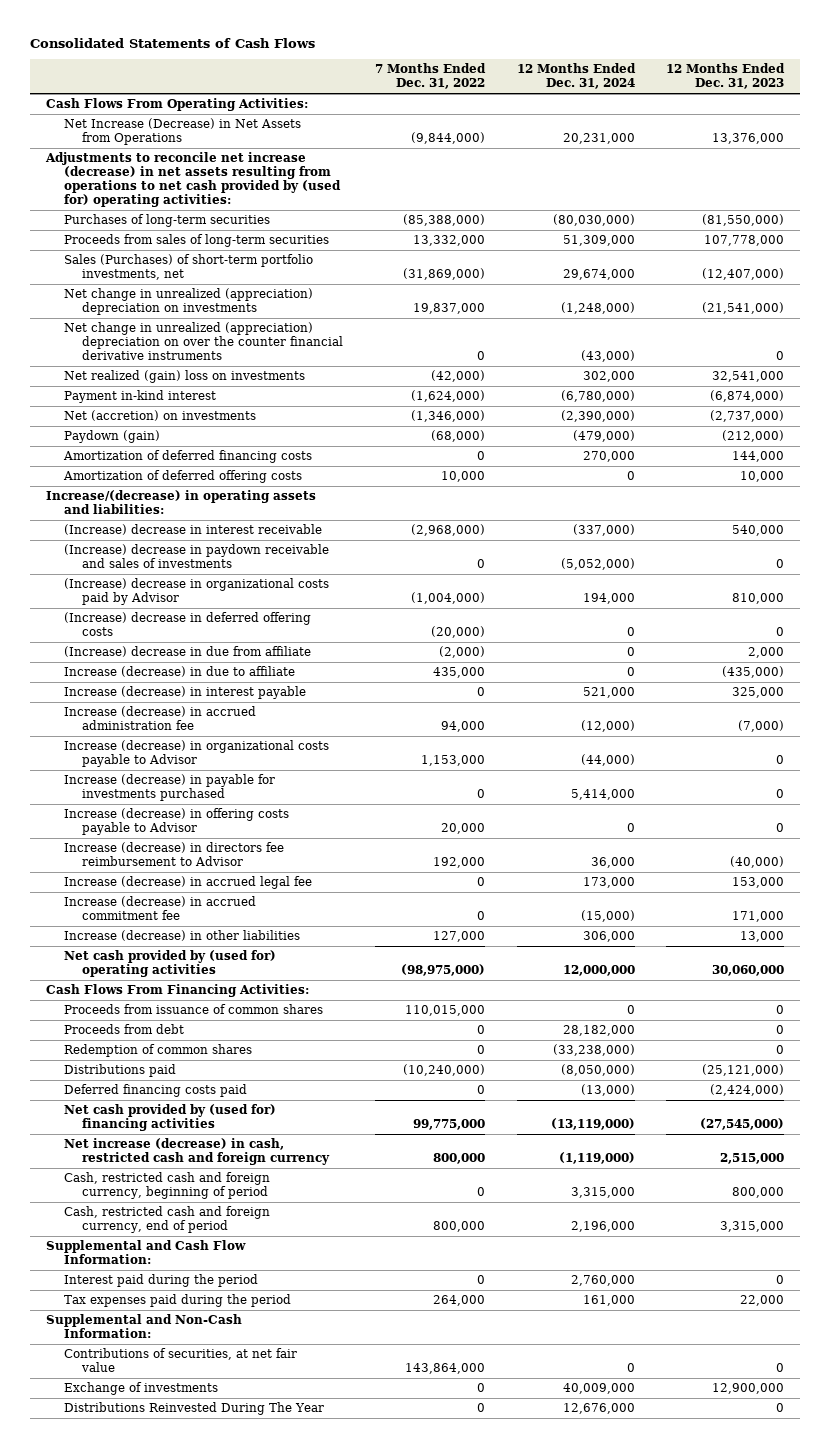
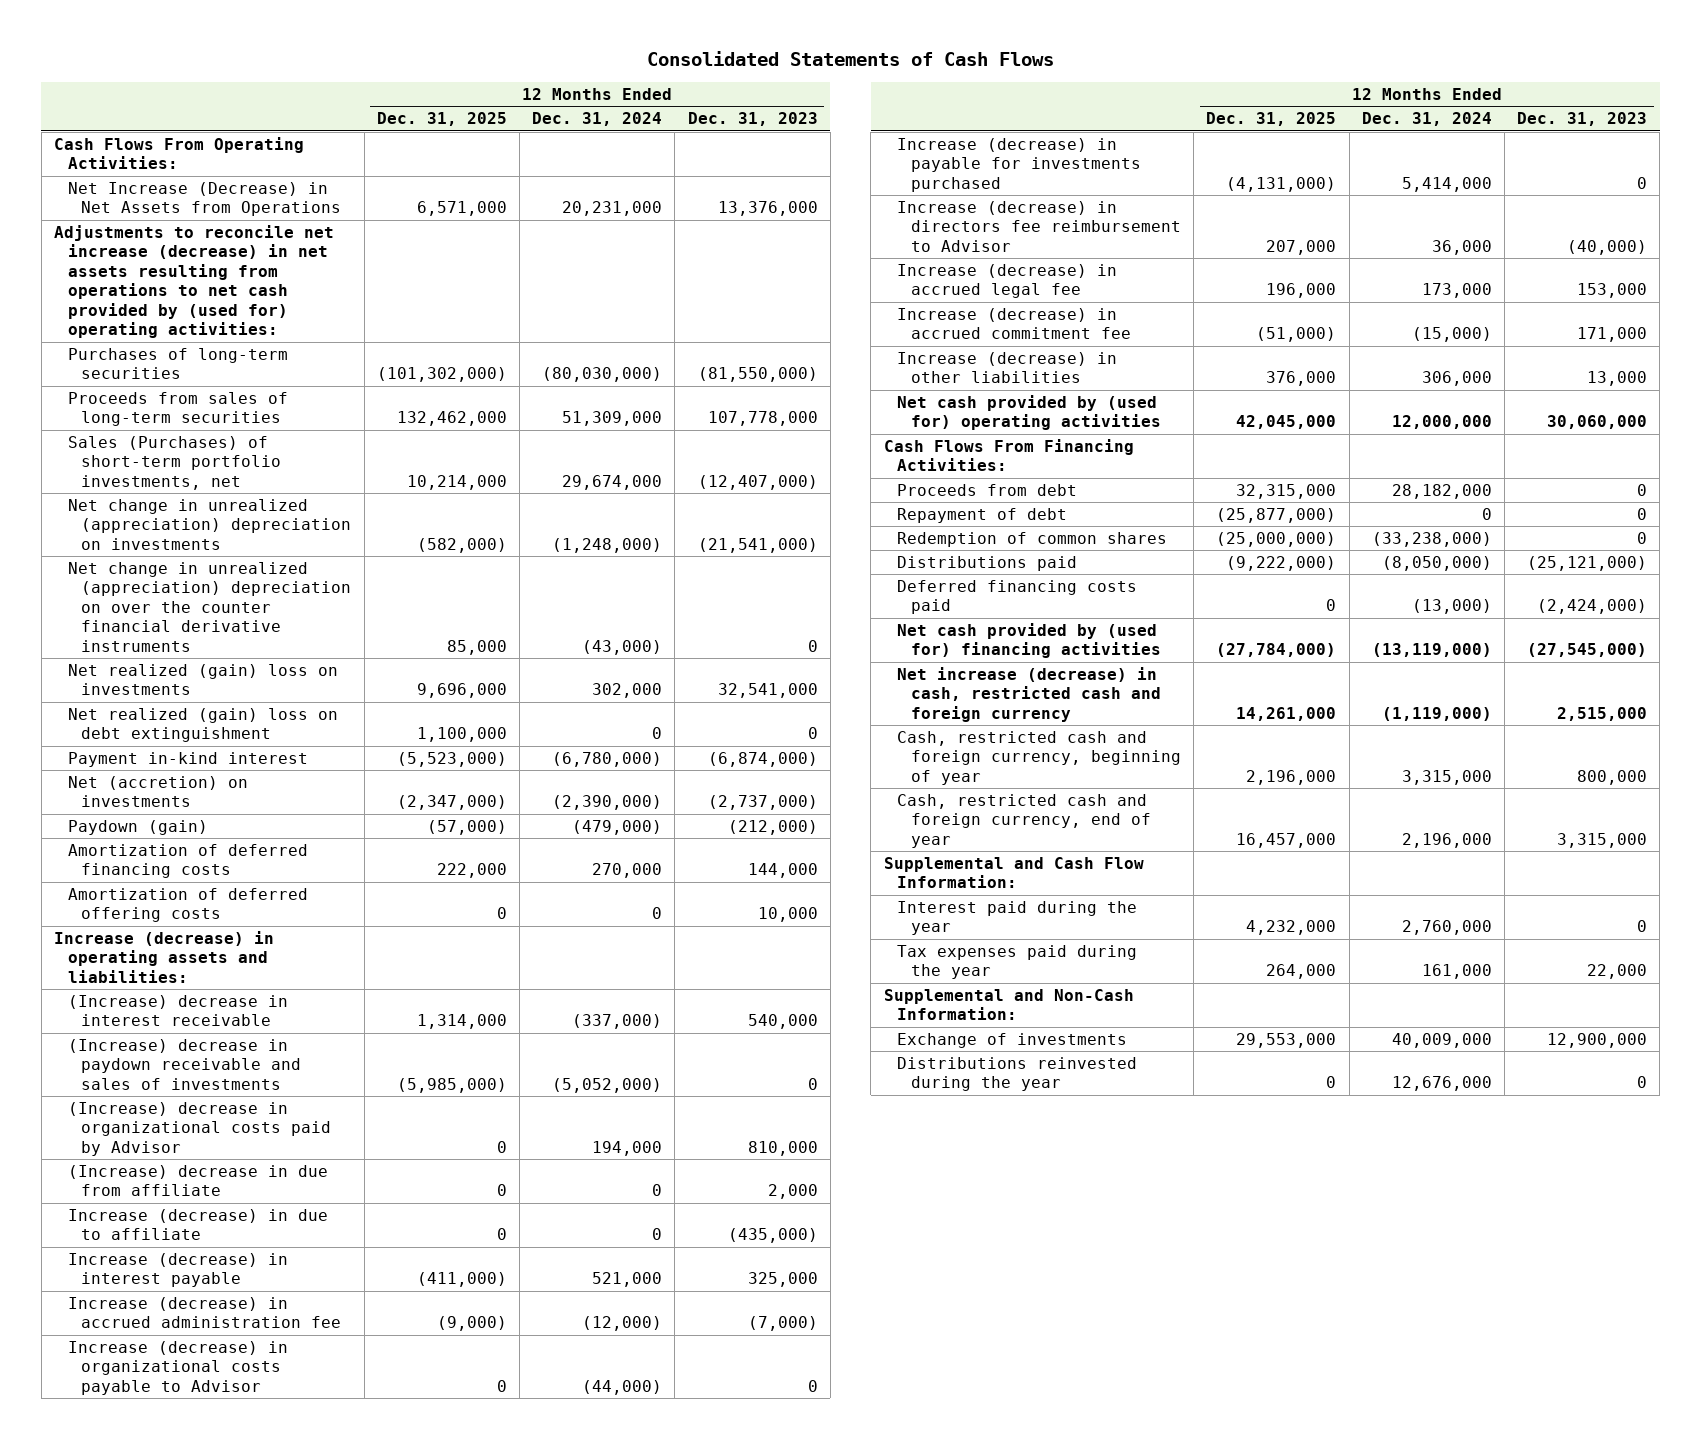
- | 7 Months Ended Dec. 31, 2022 | 12 Months Ended Dec. 31, 2024 | 12 Months Ended Dec. 31, 2023
+ | 12 Months Ended Dec. 31, 2025 | 12 Months Ended Dec. 31, 2024 | 12 Months Ended Dec. 31, 2023
+ Net realized (gain) loss on debt extinguishment | 1,100,000 | 0 | 0
- Increase/(decrease) in operating assets and liabilities:
+ Increase (decrease) in operating assets and liabilities:
- (Increase) decrease in deferred offering costs | (20,000) | 0 | 0
- Increase (decrease) in offering costs payable to Advisor | 20,000 | 0 | 0
- Proceeds from issuance of common shares | 110,015,000 | 0 | 0
+ Repayment of debt | (25,877,000) | 0 | 0
- Cash, restricted cash and foreign currency, beginning of period | 0 | 3,315,000 | 800,000
- Cash, restricted cash and foreign currency, end of period | 800,000 | 2,196,000 | 3,315,000
+ Cash, restricted cash and foreign currency, beginning of year | 2,196,000 | 3,315,000 | 800,000
+ Cash, restricted cash and foreign currency, end of year | 16,457,000 | 2,196,000 | 3,315,000
- Interest paid during the period | 0 | 2,760,000 | 0
- Tax expenses paid during the period | 264,000 | 161,000 | 22,000
+ Interest paid during the year | 4,232,000 | 2,760,000 | 0
+ Tax expenses paid during the year | 264,000 | 161,000 | 22,000
- Contributions of securities, at net fair value | 143,864,000 | 0 | 0
- Distributions Reinvested During The Year | 0 | 12,676,000 | 0
+ Distributions reinvested during the year | 0 | 12,676,000 | 0

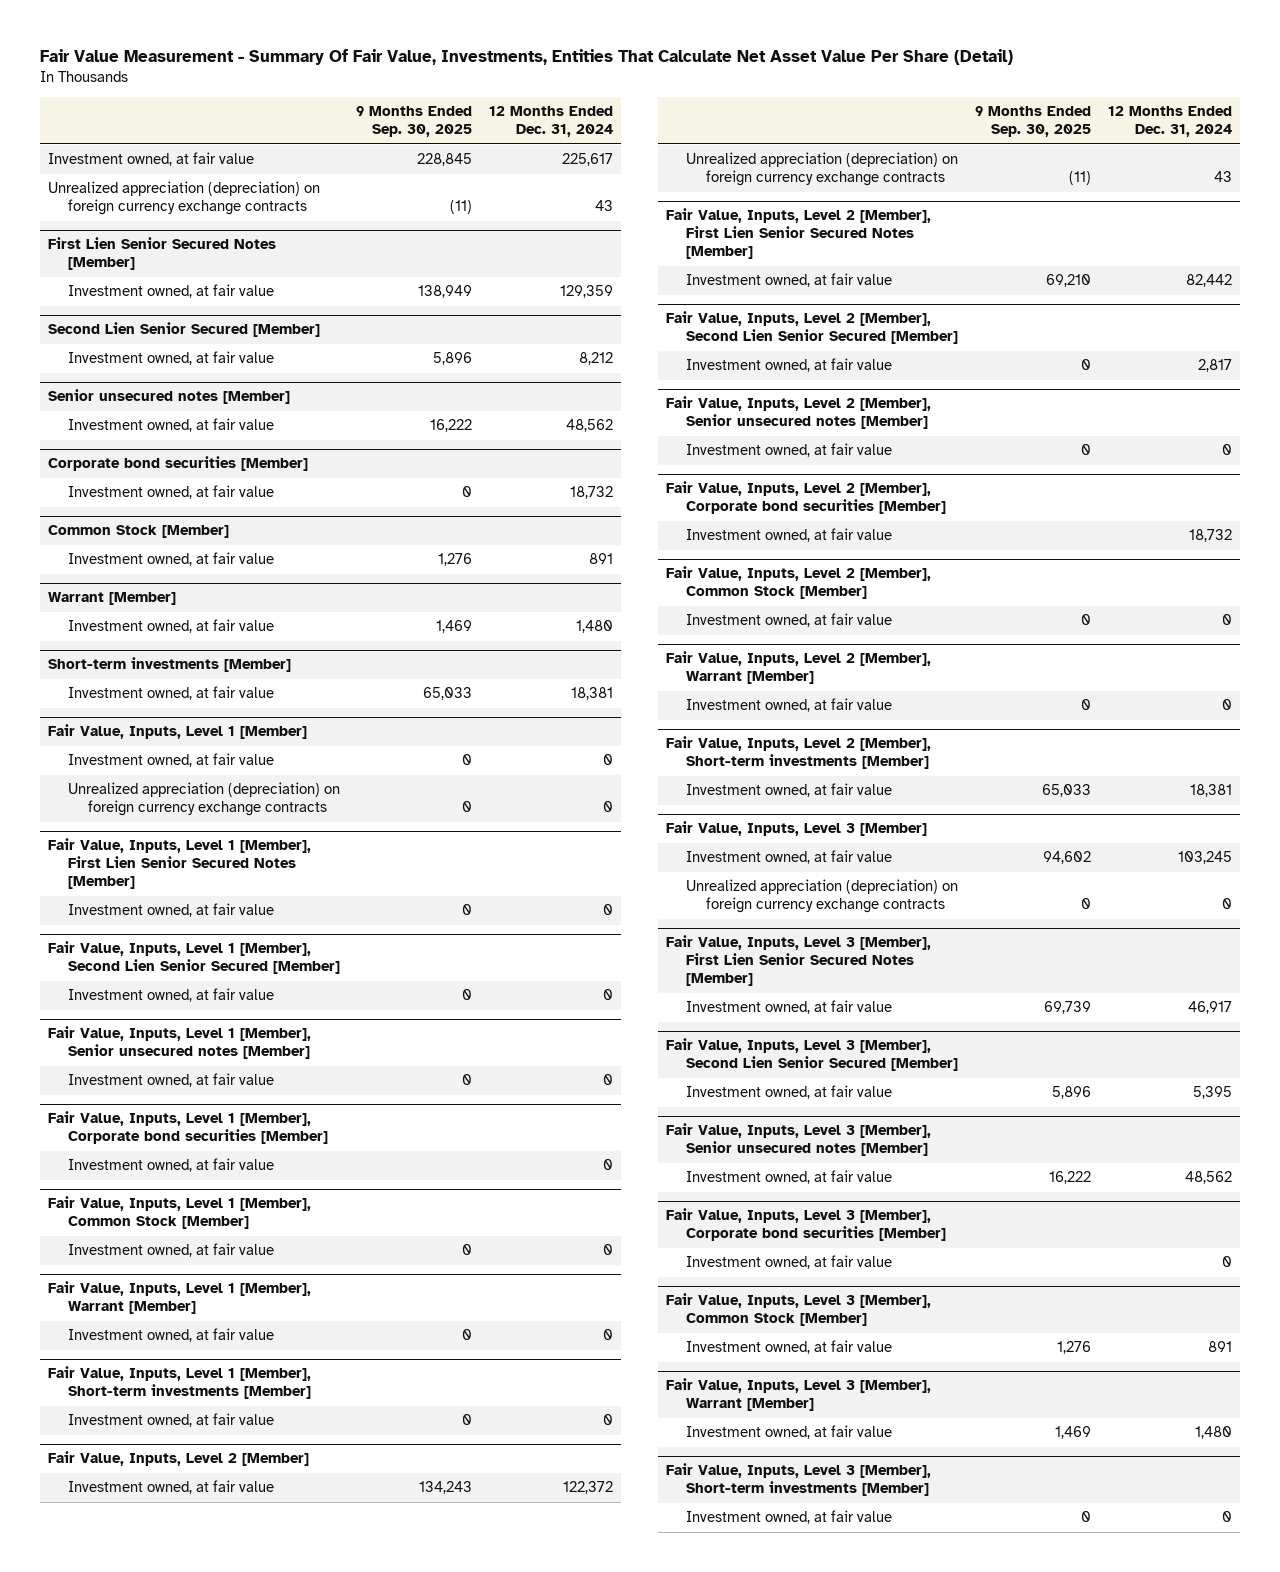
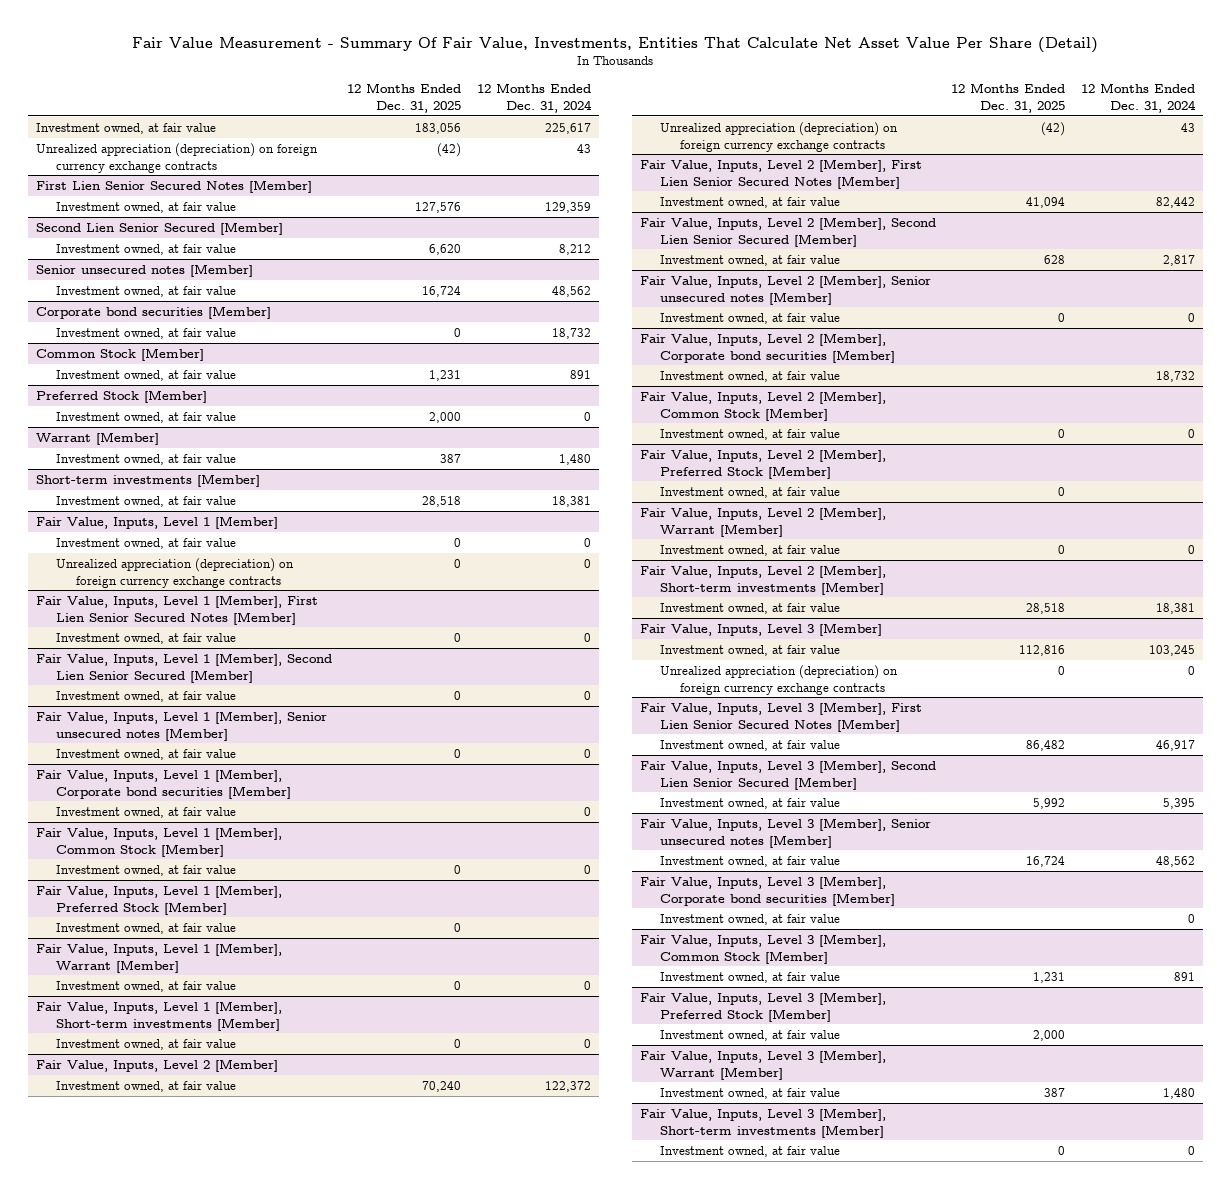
- | 9 Months Ended Sep. 30, 2025 | 12 Months Ended Dec. 31, 2024
+ | 12 Months Ended Dec. 31, 2025 | 12 Months Ended Dec. 31, 2024
+ Preferred Stock [Member]
+ Investment owned, at fair value | 2,000 | 0
+ Fair Value, Inputs, Level 1 [Member], Preferred Stock [Member]
+ Investment owned, at fair value | 0 |
+ Fair Value, Inputs, Level 2 [Member], Preferred Stock [Member]
+ Investment owned, at fair value | 0 |
+ Fair Value, Inputs, Level 3 [Member], Preferred Stock [Member]
+ Investment owned, at fair value | 2,000 |

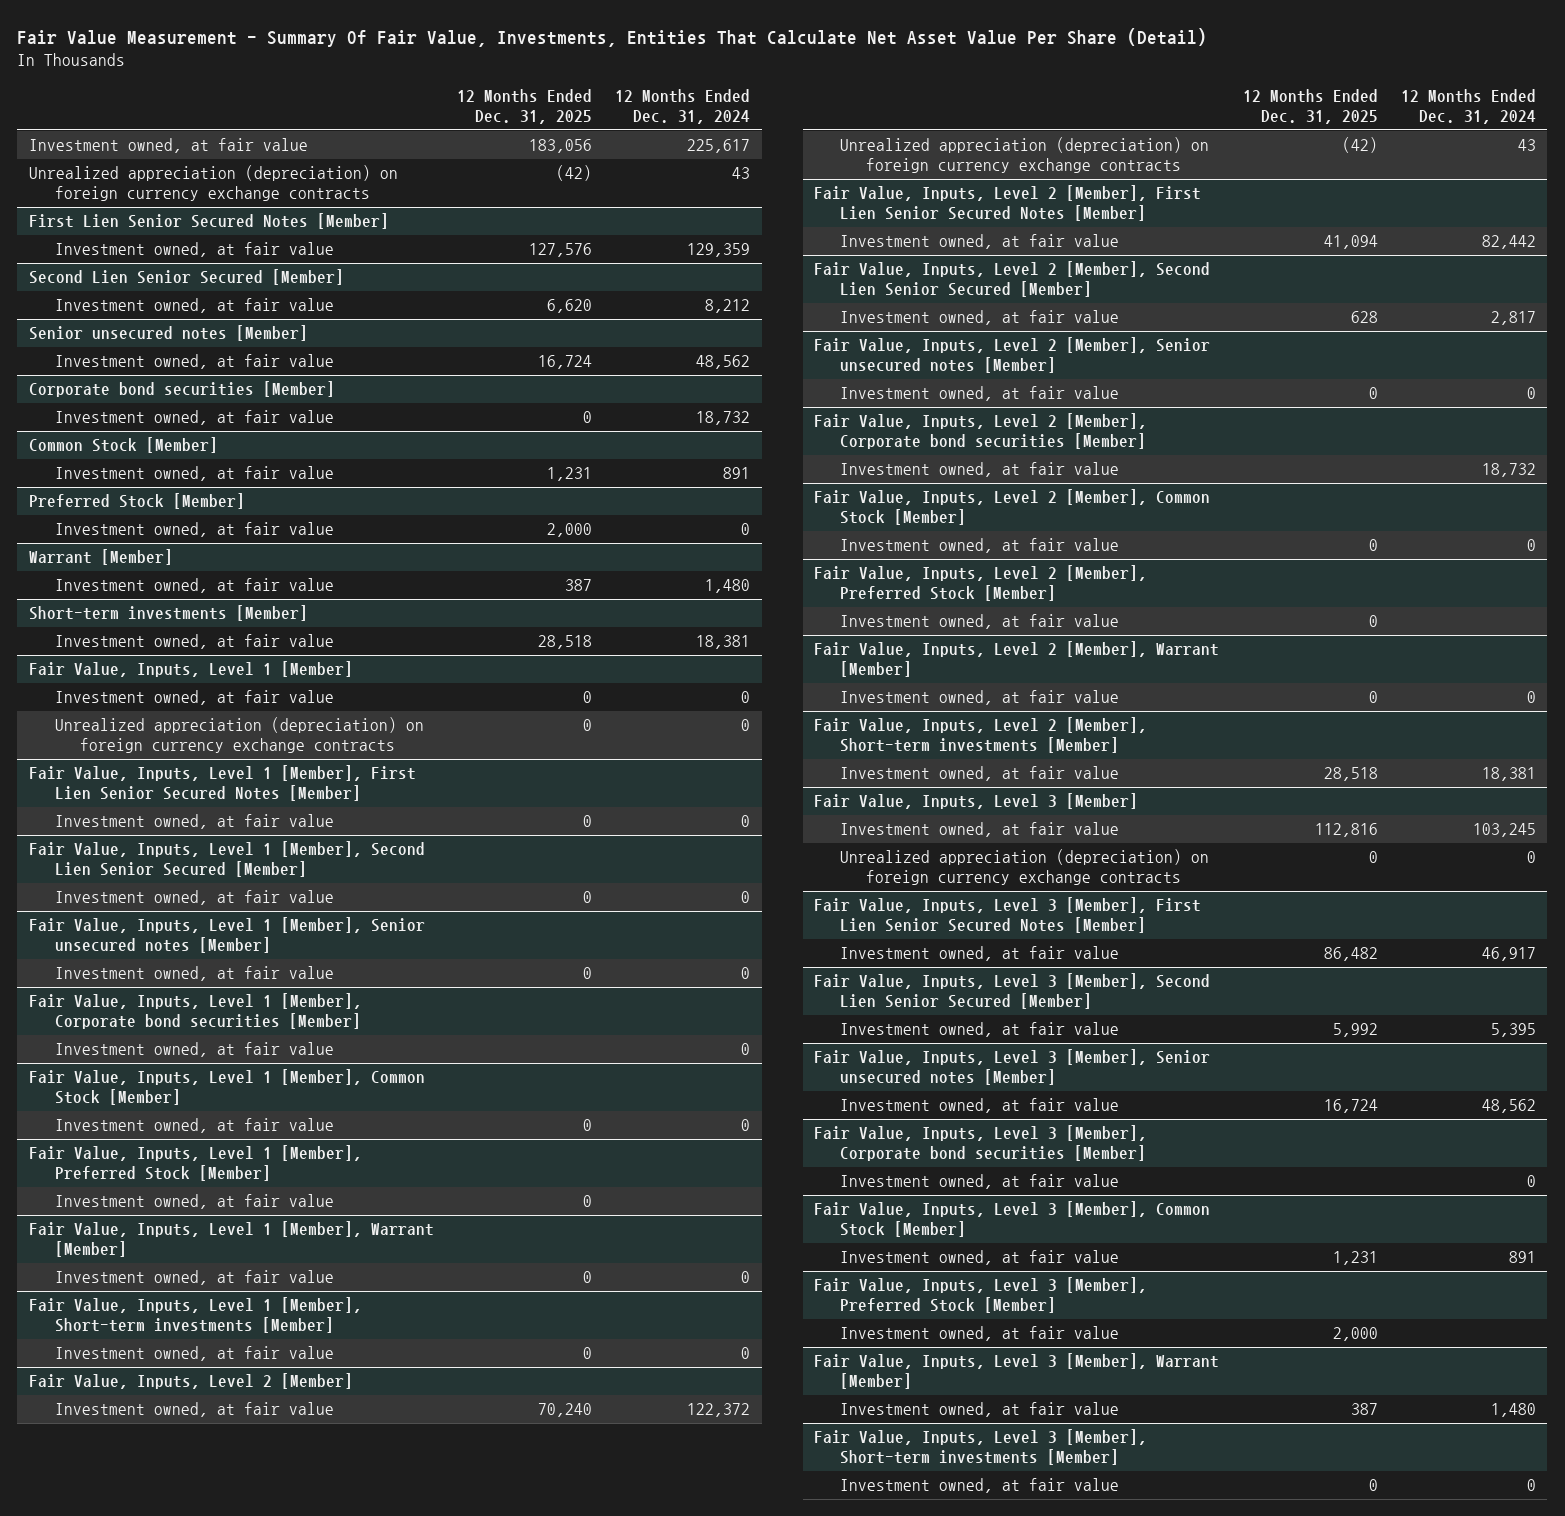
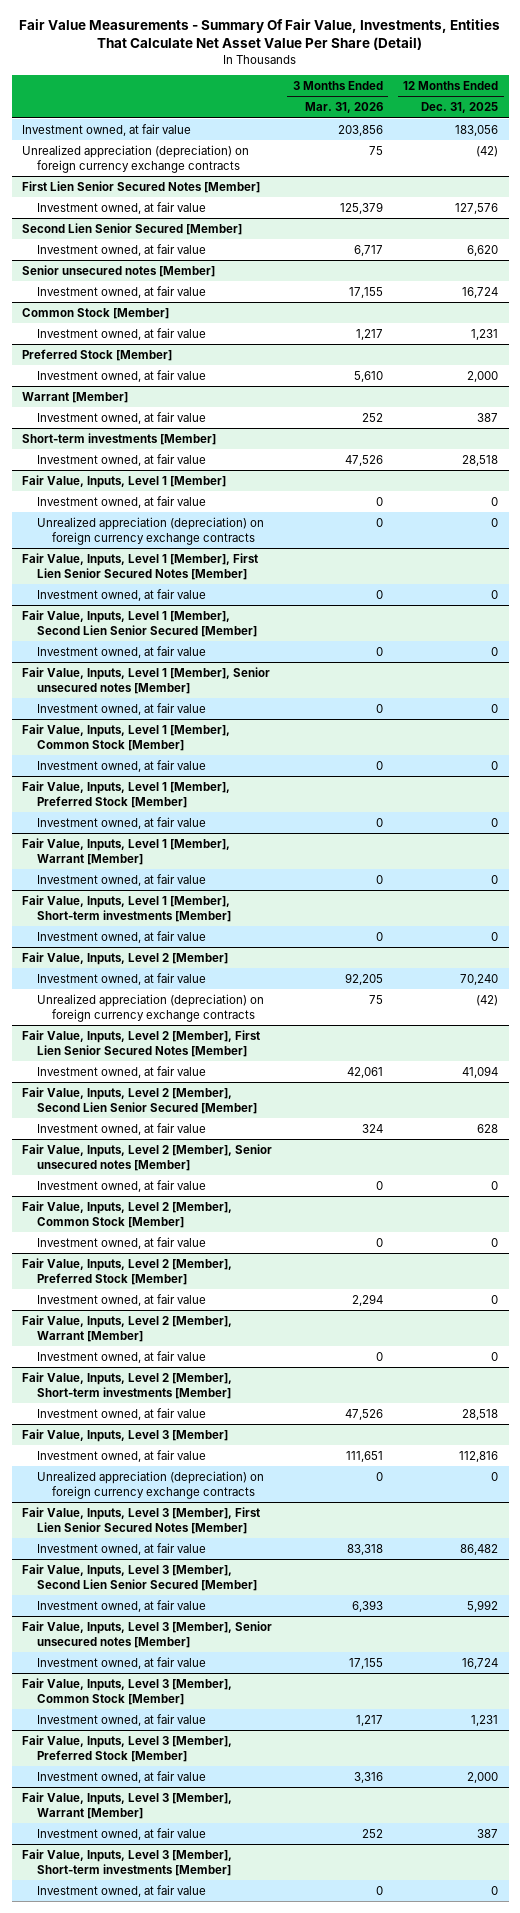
- Fair Value Measurement - Summary Of Fair Value, Investments, Entities That Calculate Net Asset Value Per Share (Detail)
+ Fair Value Measurements - Summary Of Fair Value, Investments, Entities That Calculate Net Asset Value Per Share (Detail)
- | 12 Months Ended Dec. 31, 2025 | 12 Months Ended Dec. 31, 2024
+ | 3 Months Ended Mar. 31, 2026 | 12 Months Ended Dec. 31, 2025
- Corporate bond securities [Member]
- Investment owned, at fair value | 0 | 18,732
- Fair Value, Inputs, Level 1 [Member], Corporate bond securities [Member]
- Investment owned, at fair value | | 0
- Fair Value, Inputs, Level 2 [Member], Corporate bond securities [Member]
- Investment owned, at fair value | | 18,732
- Fair Value, Inputs, Level 3 [Member], Corporate bond securities [Member]
- Investment owned, at fair value | | 0

